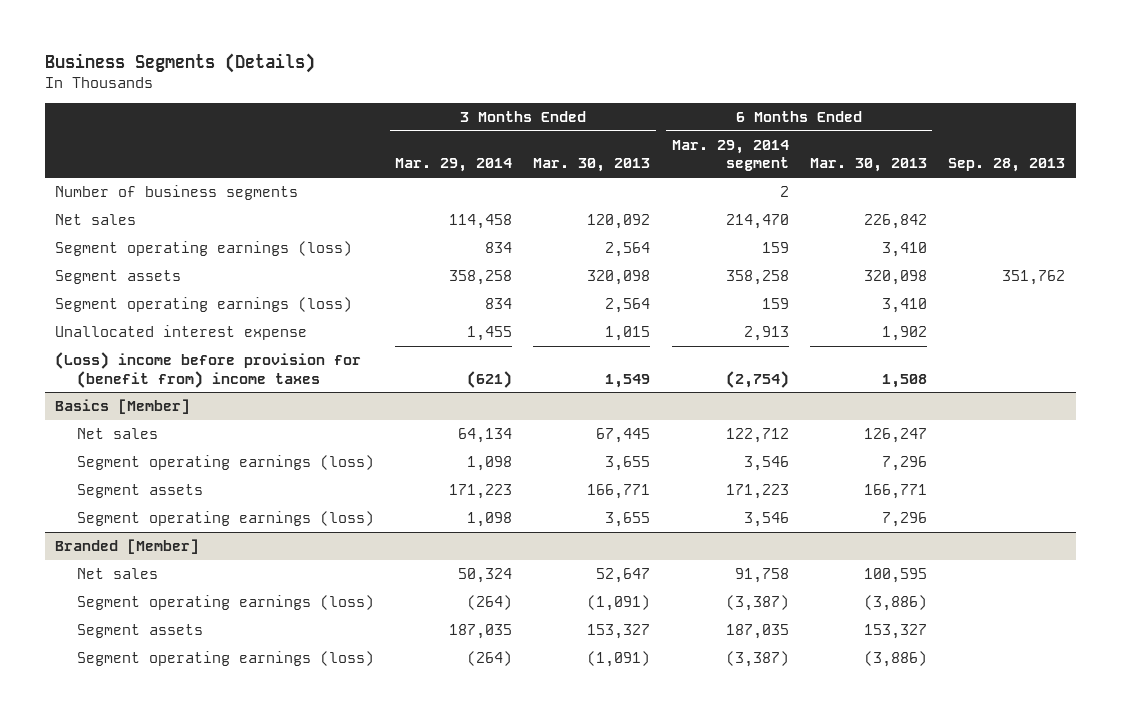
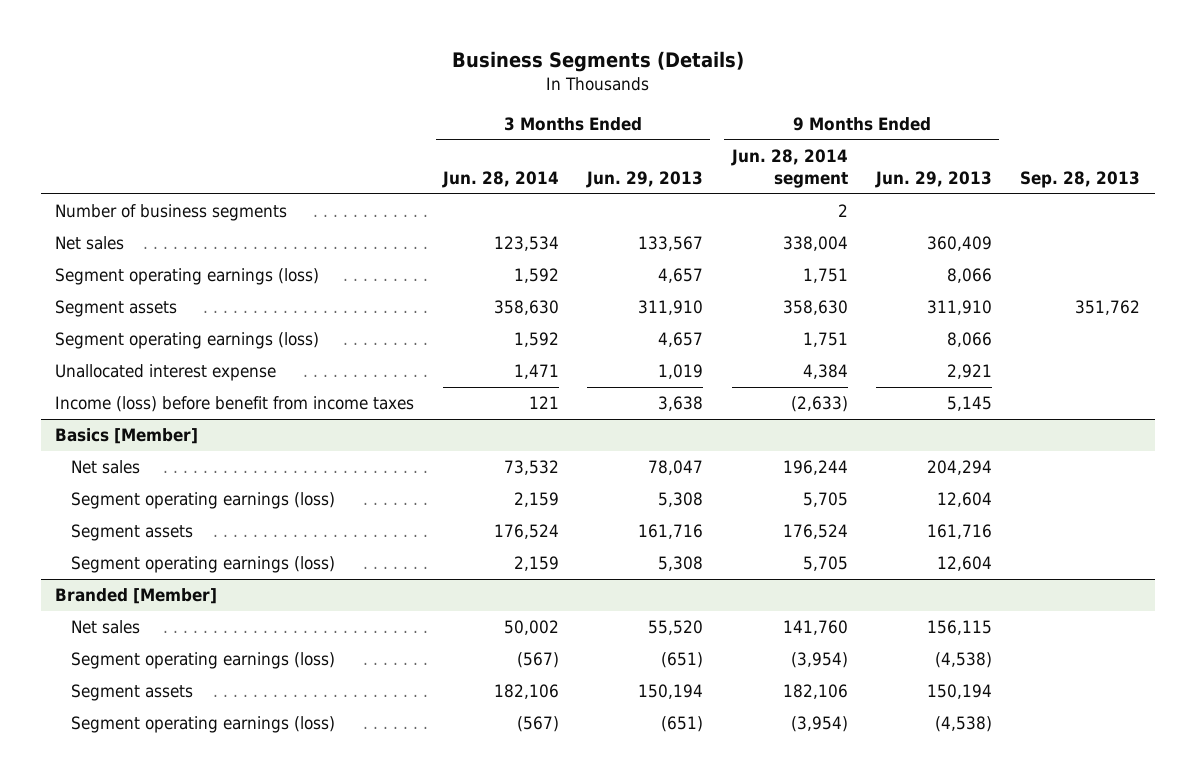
- | 3 Months Ended Mar. 29, 2014 | 3 Months Ended Mar. 30, 2013 | 6 Months Ended Mar. 29, 2014 segment | 6 Months Ended Mar. 30, 2013 | Sep. 28, 2013
+ | 3 Months Ended Jun. 28, 2014 | 3 Months Ended Jun. 29, 2013 | 9 Months Ended Jun. 28, 2014 segment | 9 Months Ended Jun. 29, 2013 | Sep. 28, 2013
- (Loss) income before provision for (benefit from) income taxes | (621) | 1,549 | (2,754) | 1,508 |
+ Income (loss) before benefit from income taxes | 121 | 3,638 | (2,633) | 5,145 |

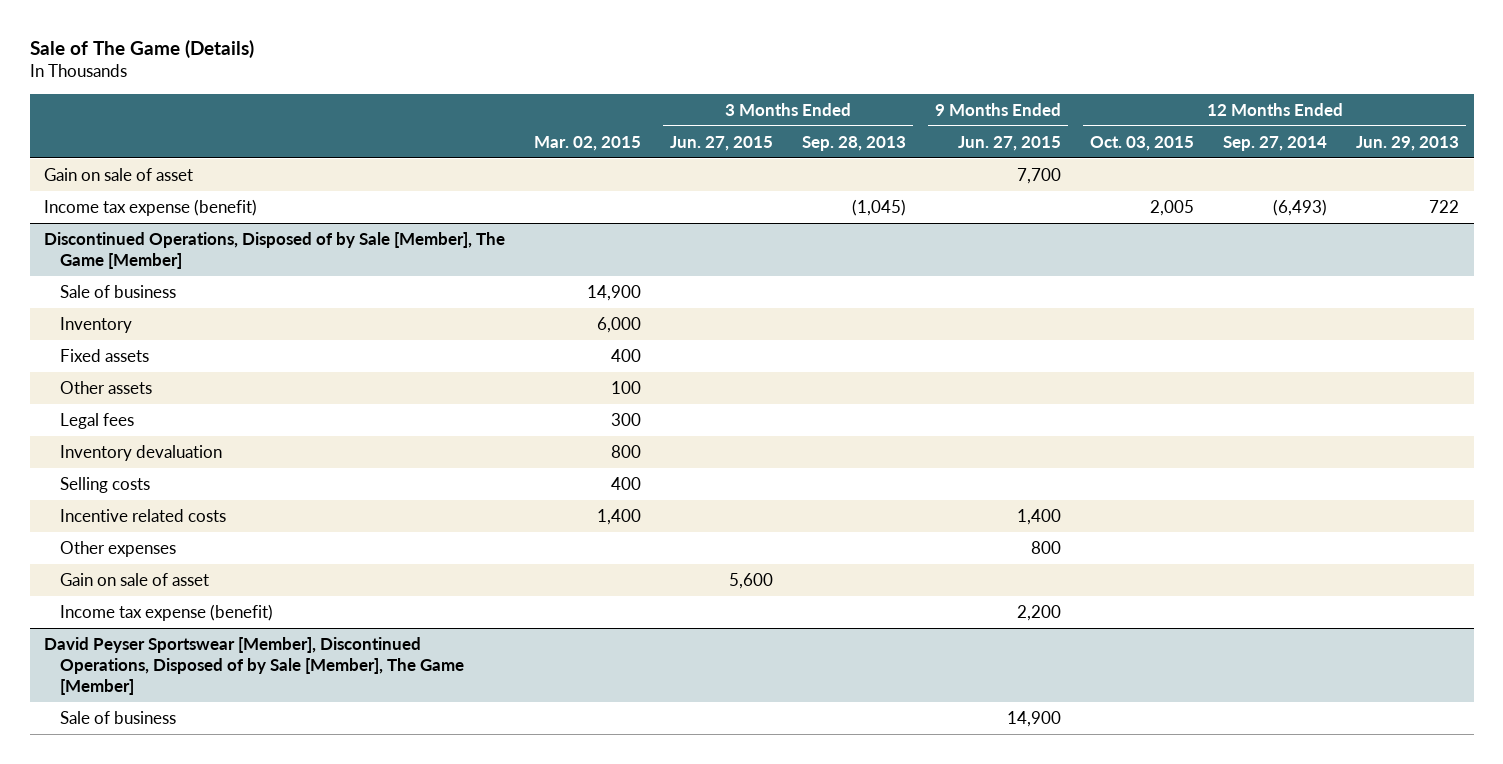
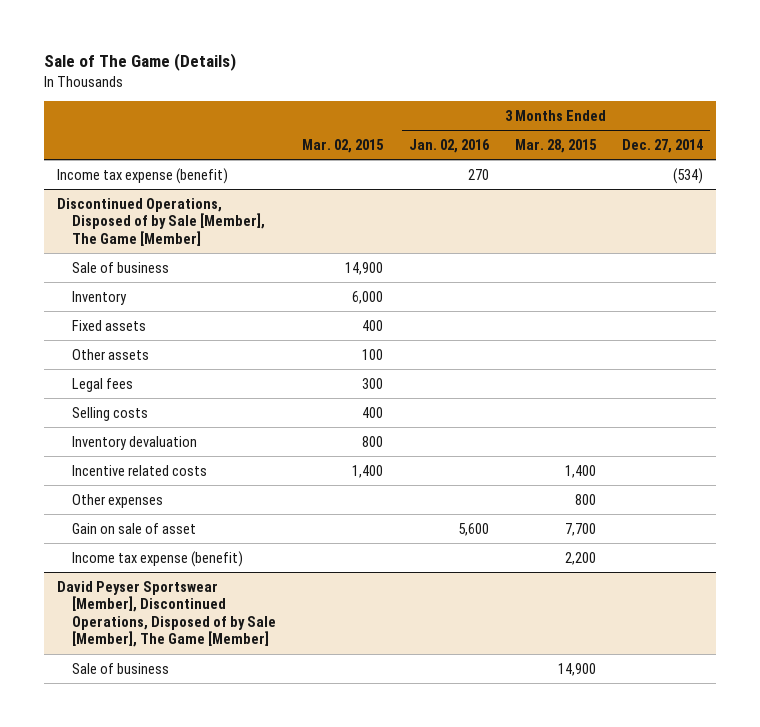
- | Mar. 02, 2015 | 3 Months Ended Jun. 27, 2015 | 3 Months Ended Sep. 28, 2013 | 9 Months Ended Jun. 27, 2015 | 12 Months Ended Oct. 03, 2015 | 12 Months Ended Sep. 27, 2014 | 12 Months Ended Jun. 29, 2013
+ | Mar. 02, 2015 | 3 Months Ended Jan. 02, 2016 | 3 Months Ended Mar. 28, 2015 | 3 Months Ended Dec. 27, 2014
- Gain on sale of asset | | | | 7,700 | | |
@ Discontinued Operations, Disposed of by Sale [Member], The Game [Member]
moved down: Inventory devaluation | 800 | | |

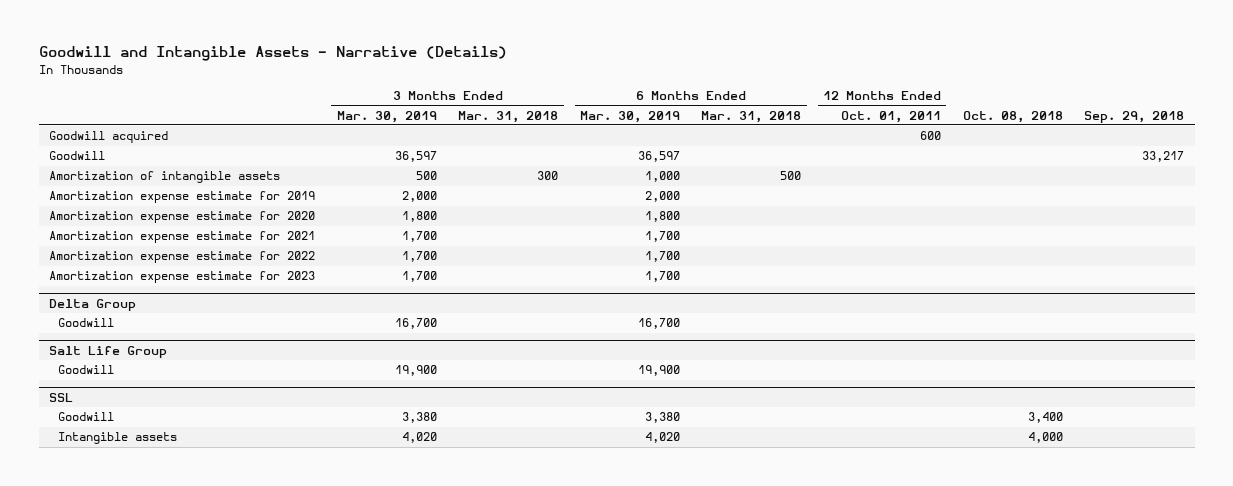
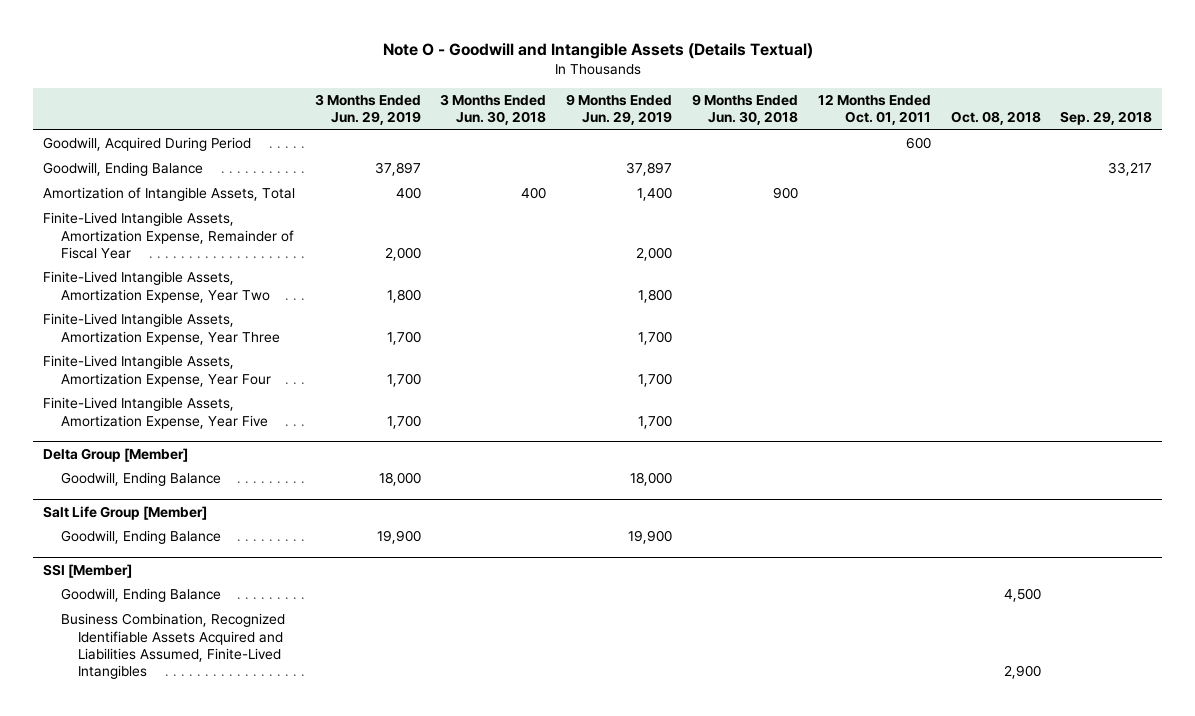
- Goodwill and Intangible Assets - Narrative (Details)
+ Note O - Goodwill and Intangible Assets (Details Textual)
- | 3 Months Ended Mar. 30, 2019 | 3 Months Ended Mar. 31, 2018 | 6 Months Ended Mar. 30, 2019 | 6 Months Ended Mar. 31, 2018 | 12 Months Ended Oct. 01, 2011 | Oct. 08, 2018 | Sep. 29, 2018
+ | 3 Months Ended Jun. 29, 2019 | 3 Months Ended Jun. 30, 2018 | 9 Months Ended Jun. 29, 2019 | 9 Months Ended Jun. 30, 2018 | 12 Months Ended Oct. 01, 2011 | Oct. 08, 2018 | Sep. 29, 2018
- Goodwill acquired | | | | | 600 | |
- Goodwill | 36,597 | | 36,597 | | | | 33,217
- Amortization of intangible assets | 500 | 300 | 1,000 | 500 | | |
- Amortization expense estimate for 2019 | 2,000 | | 2,000 | | | |
- Amortization expense estimate for 2020 | 1,800 | | 1,800 | | | |
- Amortization expense estimate for 2021 | 1,700 | | 1,700 | | | |
- Amortization expense estimate for 2022 | 1,700 | | 1,700 | | | |
- Amortization expense estimate for 2023 | 1,700 | | 1,700 | | | |
- Delta Group
- Goodwill | 16,700 | | 16,700 | | | |
- Salt Life Group
- Goodwill | 19,900 | | 19,900 | | | |
- SSL
- Goodwill | 3,380 | | 3,380 | | | 3,400 |
- Intangible assets | 4,020 | | 4,020 | | | 4,000 |
+ Goodwill, Acquired During Period | | | | | 600 | |
+ Goodwill, Ending Balance | 37,897 | | 37,897 | | | | 33,217
+ Amortization of Intangible Assets, Total | 400 | 400 | 1,400 | 900 | | |
+ Finite-Lived Intangible Assets, Amortization Expense, Remainder of Fiscal Year | 2,000 | | 2,000 | | | |
+ Finite-Lived Intangible Assets, Amortization Expense, Year Two | 1,800 | | 1,800 | | | |
+ Finite-Lived Intangible Assets, Amortization Expense, Year Three | 1,700 | | 1,700 | | | |
+ Finite-Lived Intangible Assets, Amortization Expense, Year Four | 1,700 | | 1,700 | | | |
+ Finite-Lived Intangible Assets, Amortization Expense, Year Five | 1,700 | | 1,700 | | | |
+ Delta Group [Member]
+ Goodwill, Ending Balance | 18,000 | | 18,000 | | | |
+ Salt Life Group [Member]
+ Goodwill, Ending Balance | 19,900 | | 19,900 | | | |
+ SSI [Member]
+ Goodwill, Ending Balance | | | | | | 4,500 |
+ Business Combination, Recognized Identifiable Assets Acquired and Liabilities Assumed, Finite-Lived Intangibles | | | | | | 2,900 |

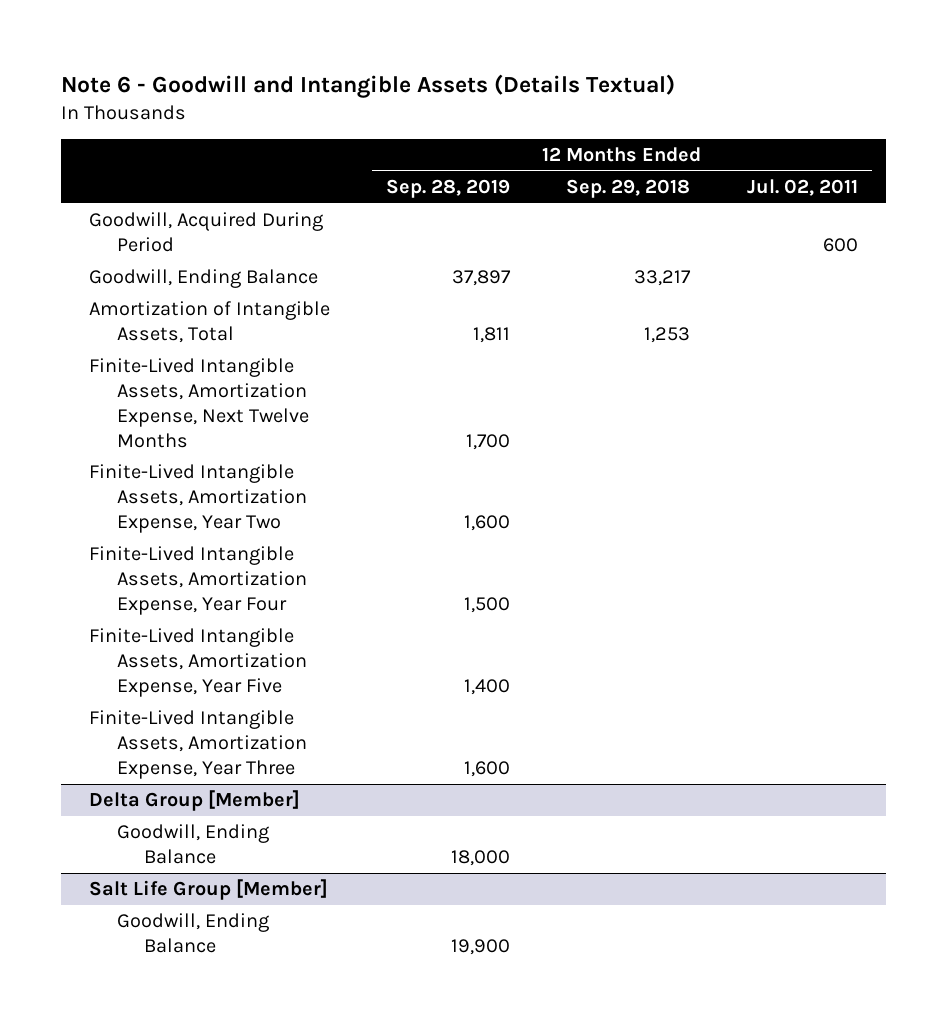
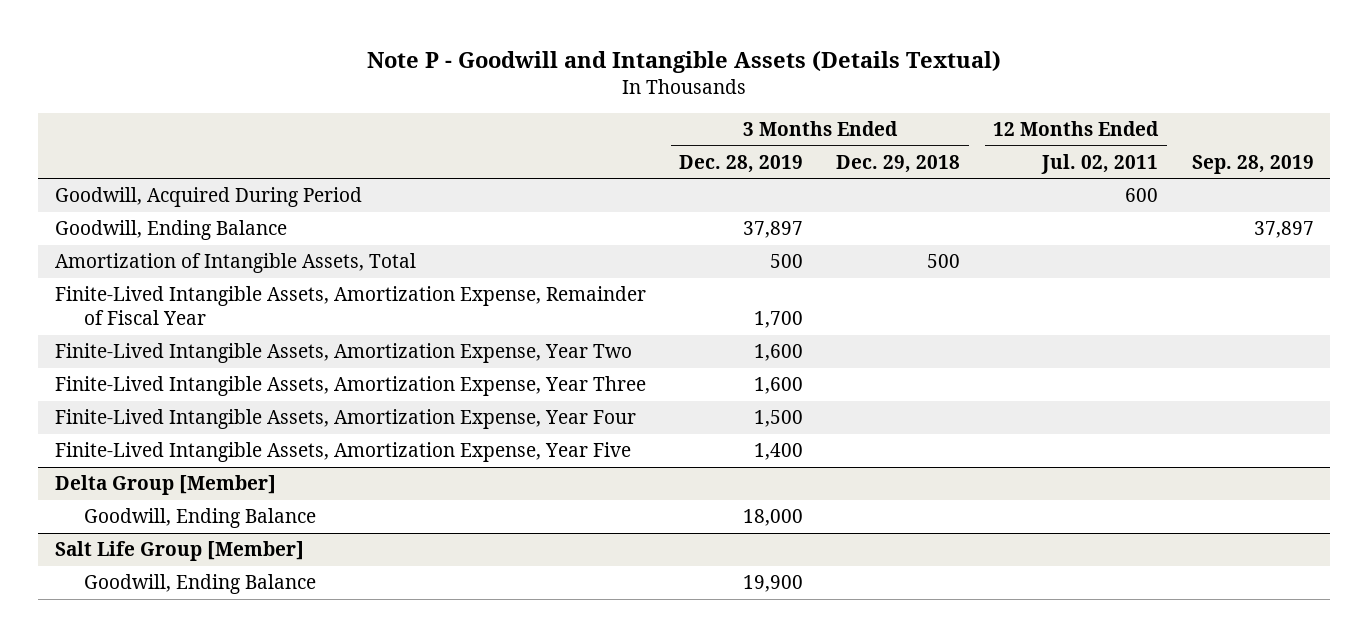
- Note 6 - Goodwill and Intangible Assets (Details Textual)
+ Note P - Goodwill and Intangible Assets (Details Textual)
- | 12 Months Ended Sep. 28, 2019 | 12 Months Ended Sep. 29, 2018 | 12 Months Ended Jul. 02, 2011
+ | 3 Months Ended Dec. 28, 2019 | 3 Months Ended Dec. 29, 2018 | 12 Months Ended Jul. 02, 2011 | Sep. 28, 2019
- Finite-Lived Intangible Assets, Amortization Expense, Next Twelve Months | 1,700 | |
+ Finite-Lived Intangible Assets, Amortization Expense, Remainder of Fiscal Year | 1,700 | | |
moved up: Finite-Lived Intangible Assets, Amortization Expense, Year Three | 1,600 | | |

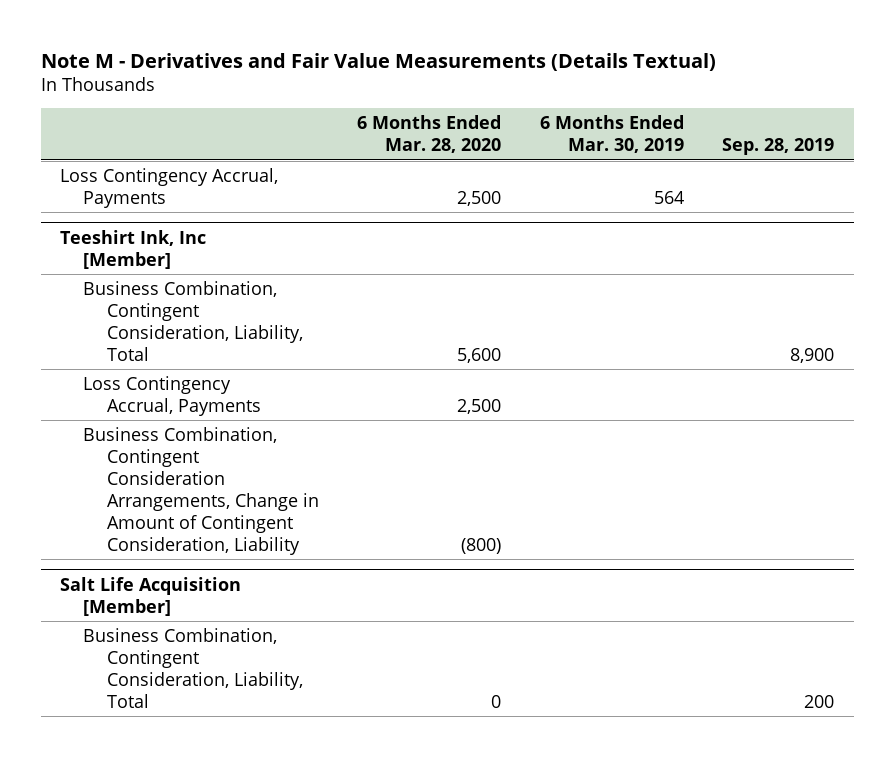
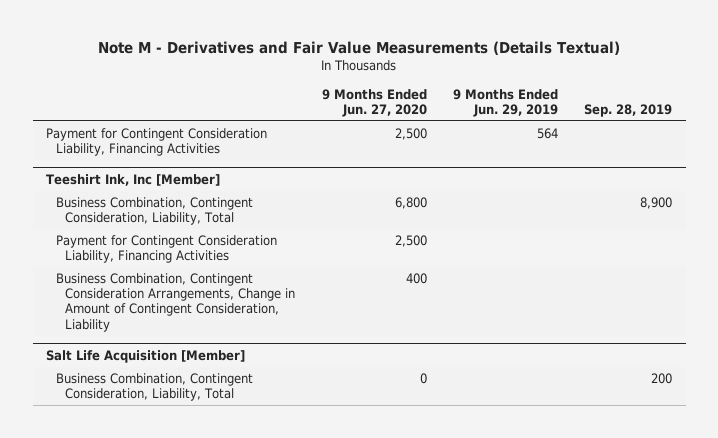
- | 6 Months Ended Mar. 28, 2020 | 6 Months Ended Mar. 30, 2019 | Sep. 28, 2019
+ | 9 Months Ended Jun. 27, 2020 | 9 Months Ended Jun. 29, 2019 | Sep. 28, 2019
- Loss Contingency Accrual, Payments | 2,500 | 564 |
+ Payment for Contingent Consideration Liability, Financing Activities | 2,500 | 564 |
@ Teeshirt Ink, Inc [Member]
- Loss Contingency Accrual, Payments | 2,500 | |
+ Payment for Contingent Consideration Liability, Financing Activities | 2,500 | |

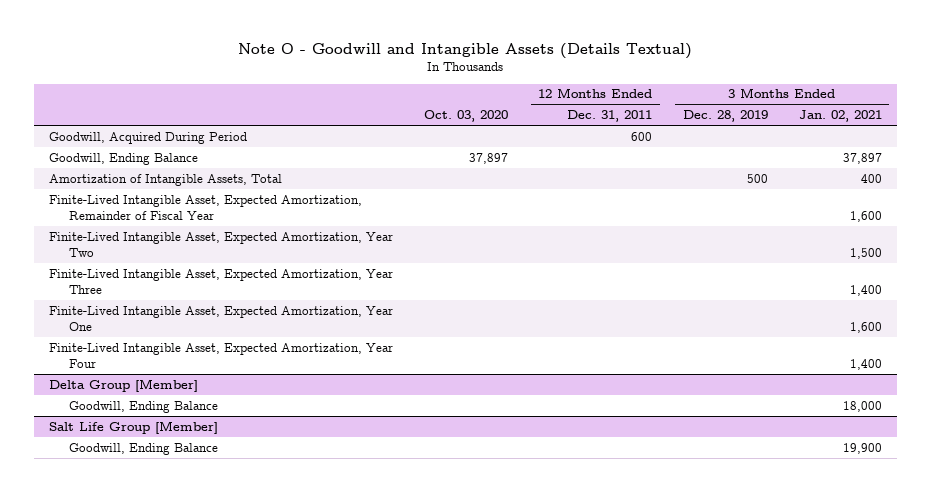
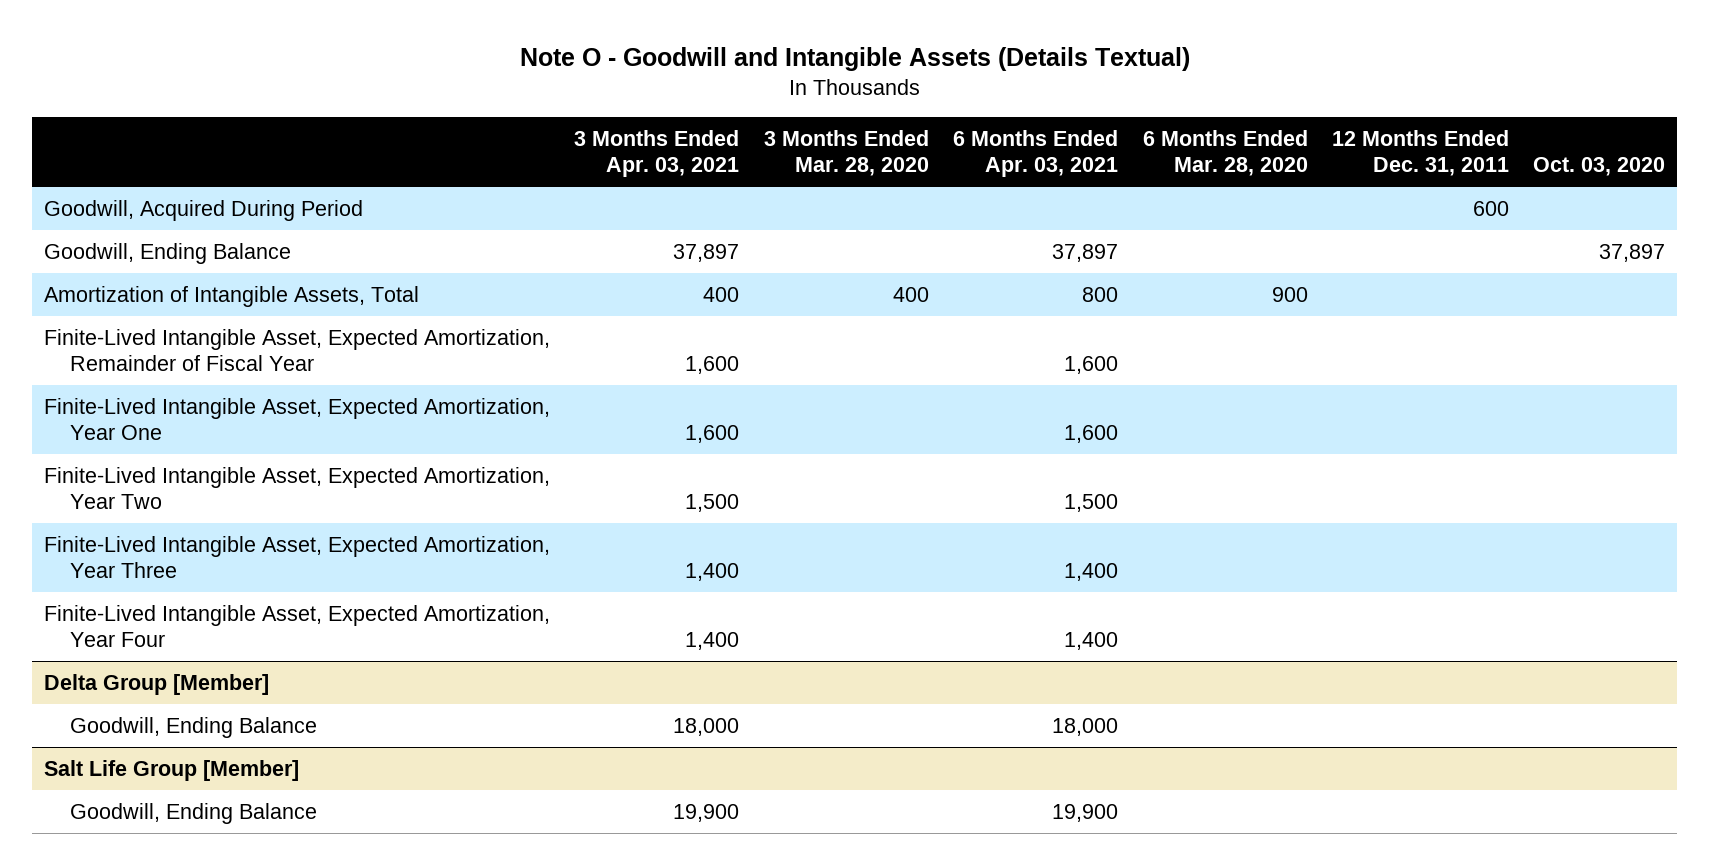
- | Oct. 03, 2020 | 12 Months Ended Dec. 31, 2011 | 3 Months Ended Dec. 28, 2019 | 3 Months Ended Jan. 02, 2021
+ | 3 Months Ended Apr. 03, 2021 | 3 Months Ended Mar. 28, 2020 | 6 Months Ended Apr. 03, 2021 | 6 Months Ended Mar. 28, 2020 | 12 Months Ended Dec. 31, 2011 | Oct. 03, 2020
moved up: Finite-Lived Intangible Asset, Expected Amortization, Year One | 1,600 | | 1,600 | | |

